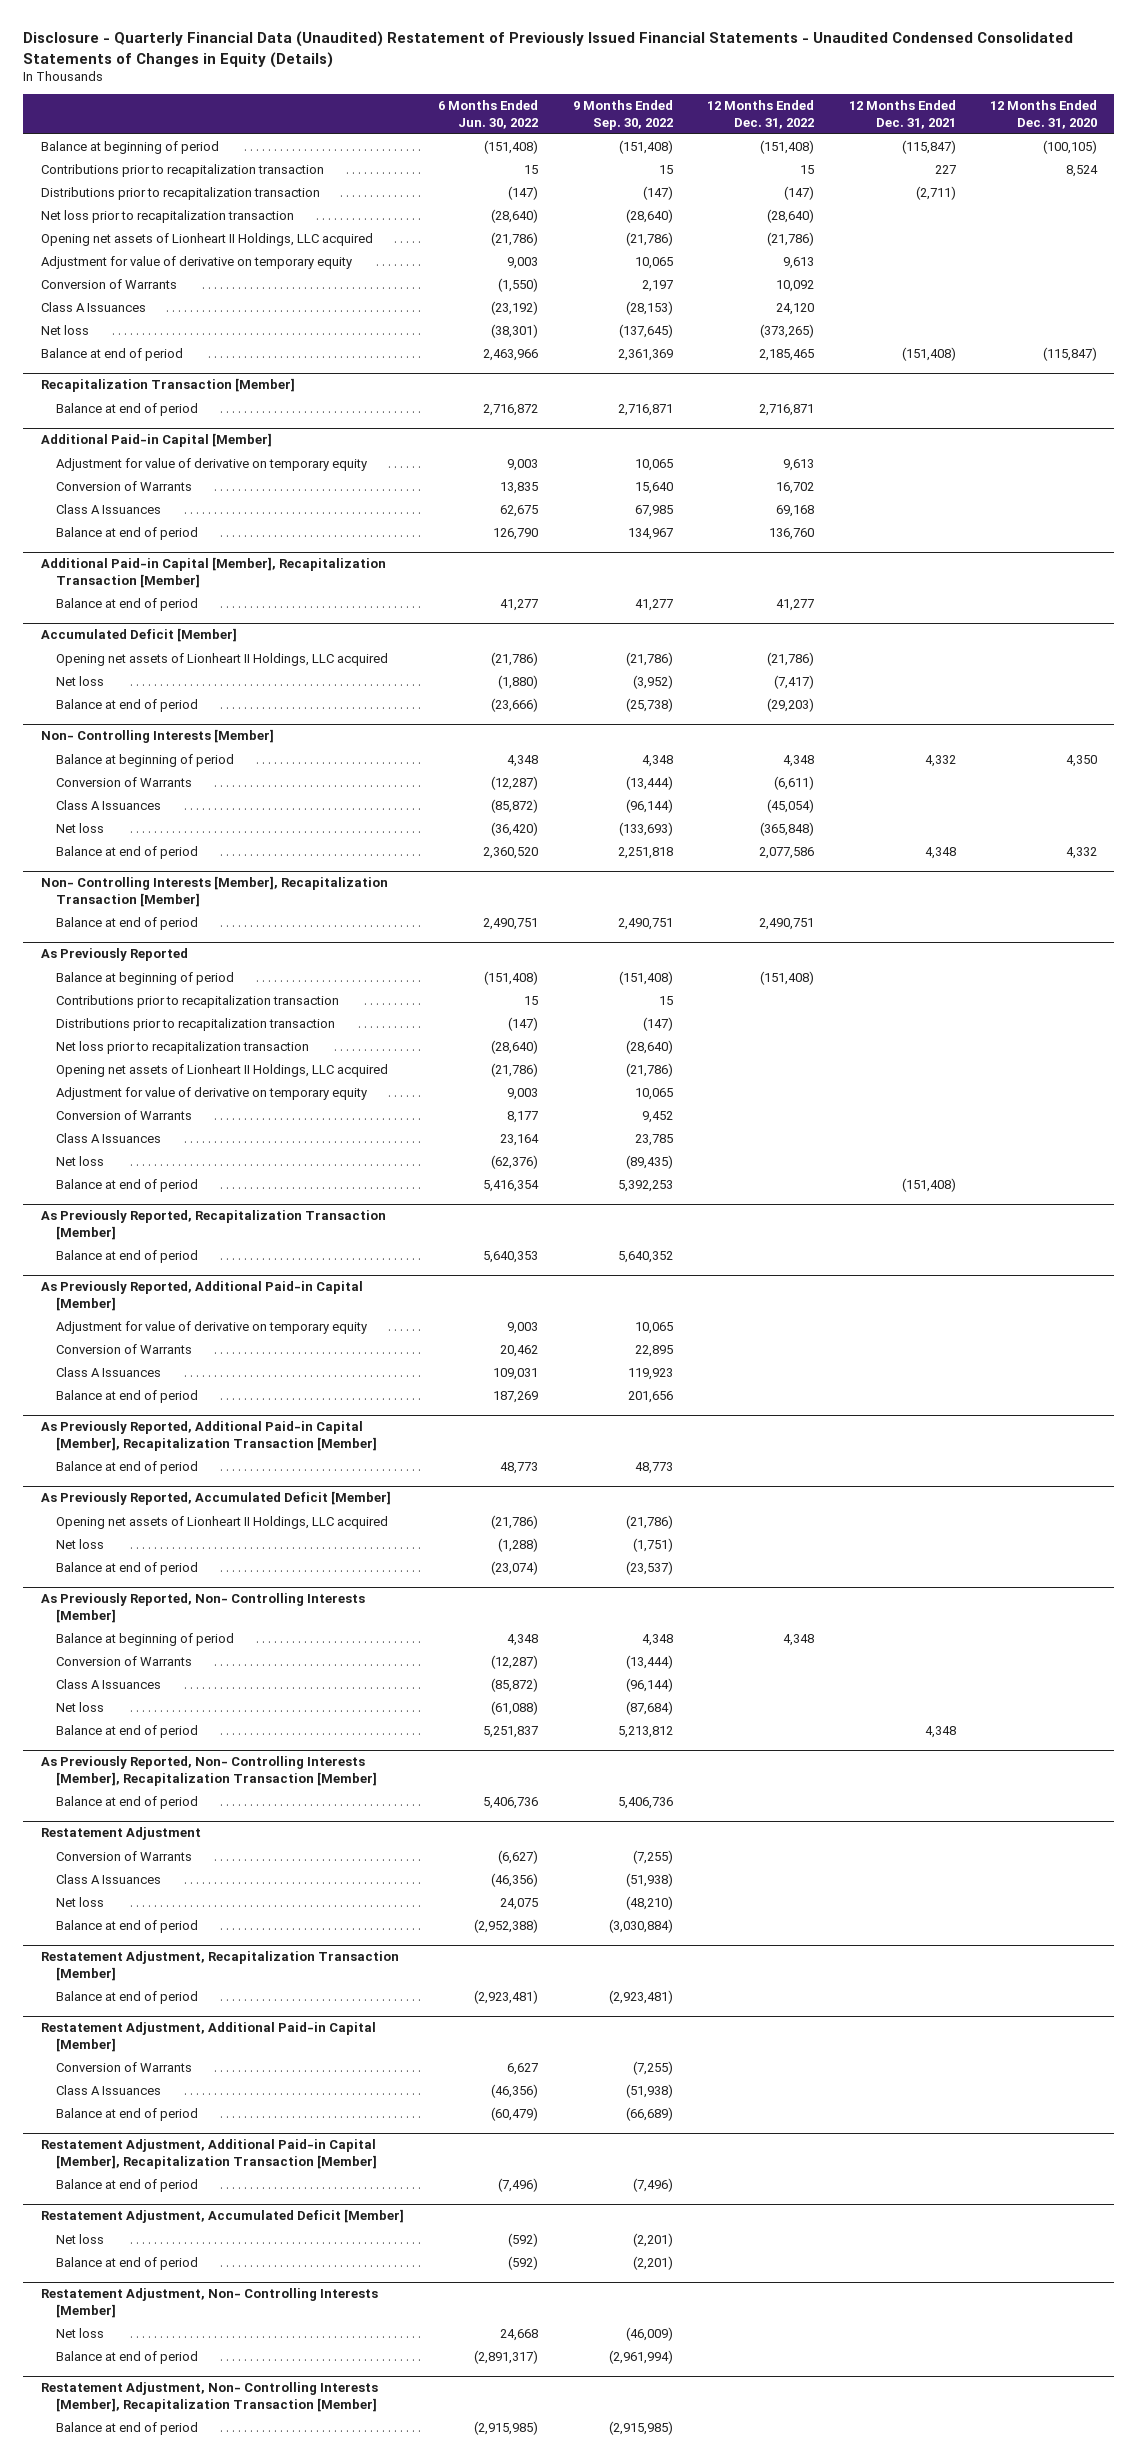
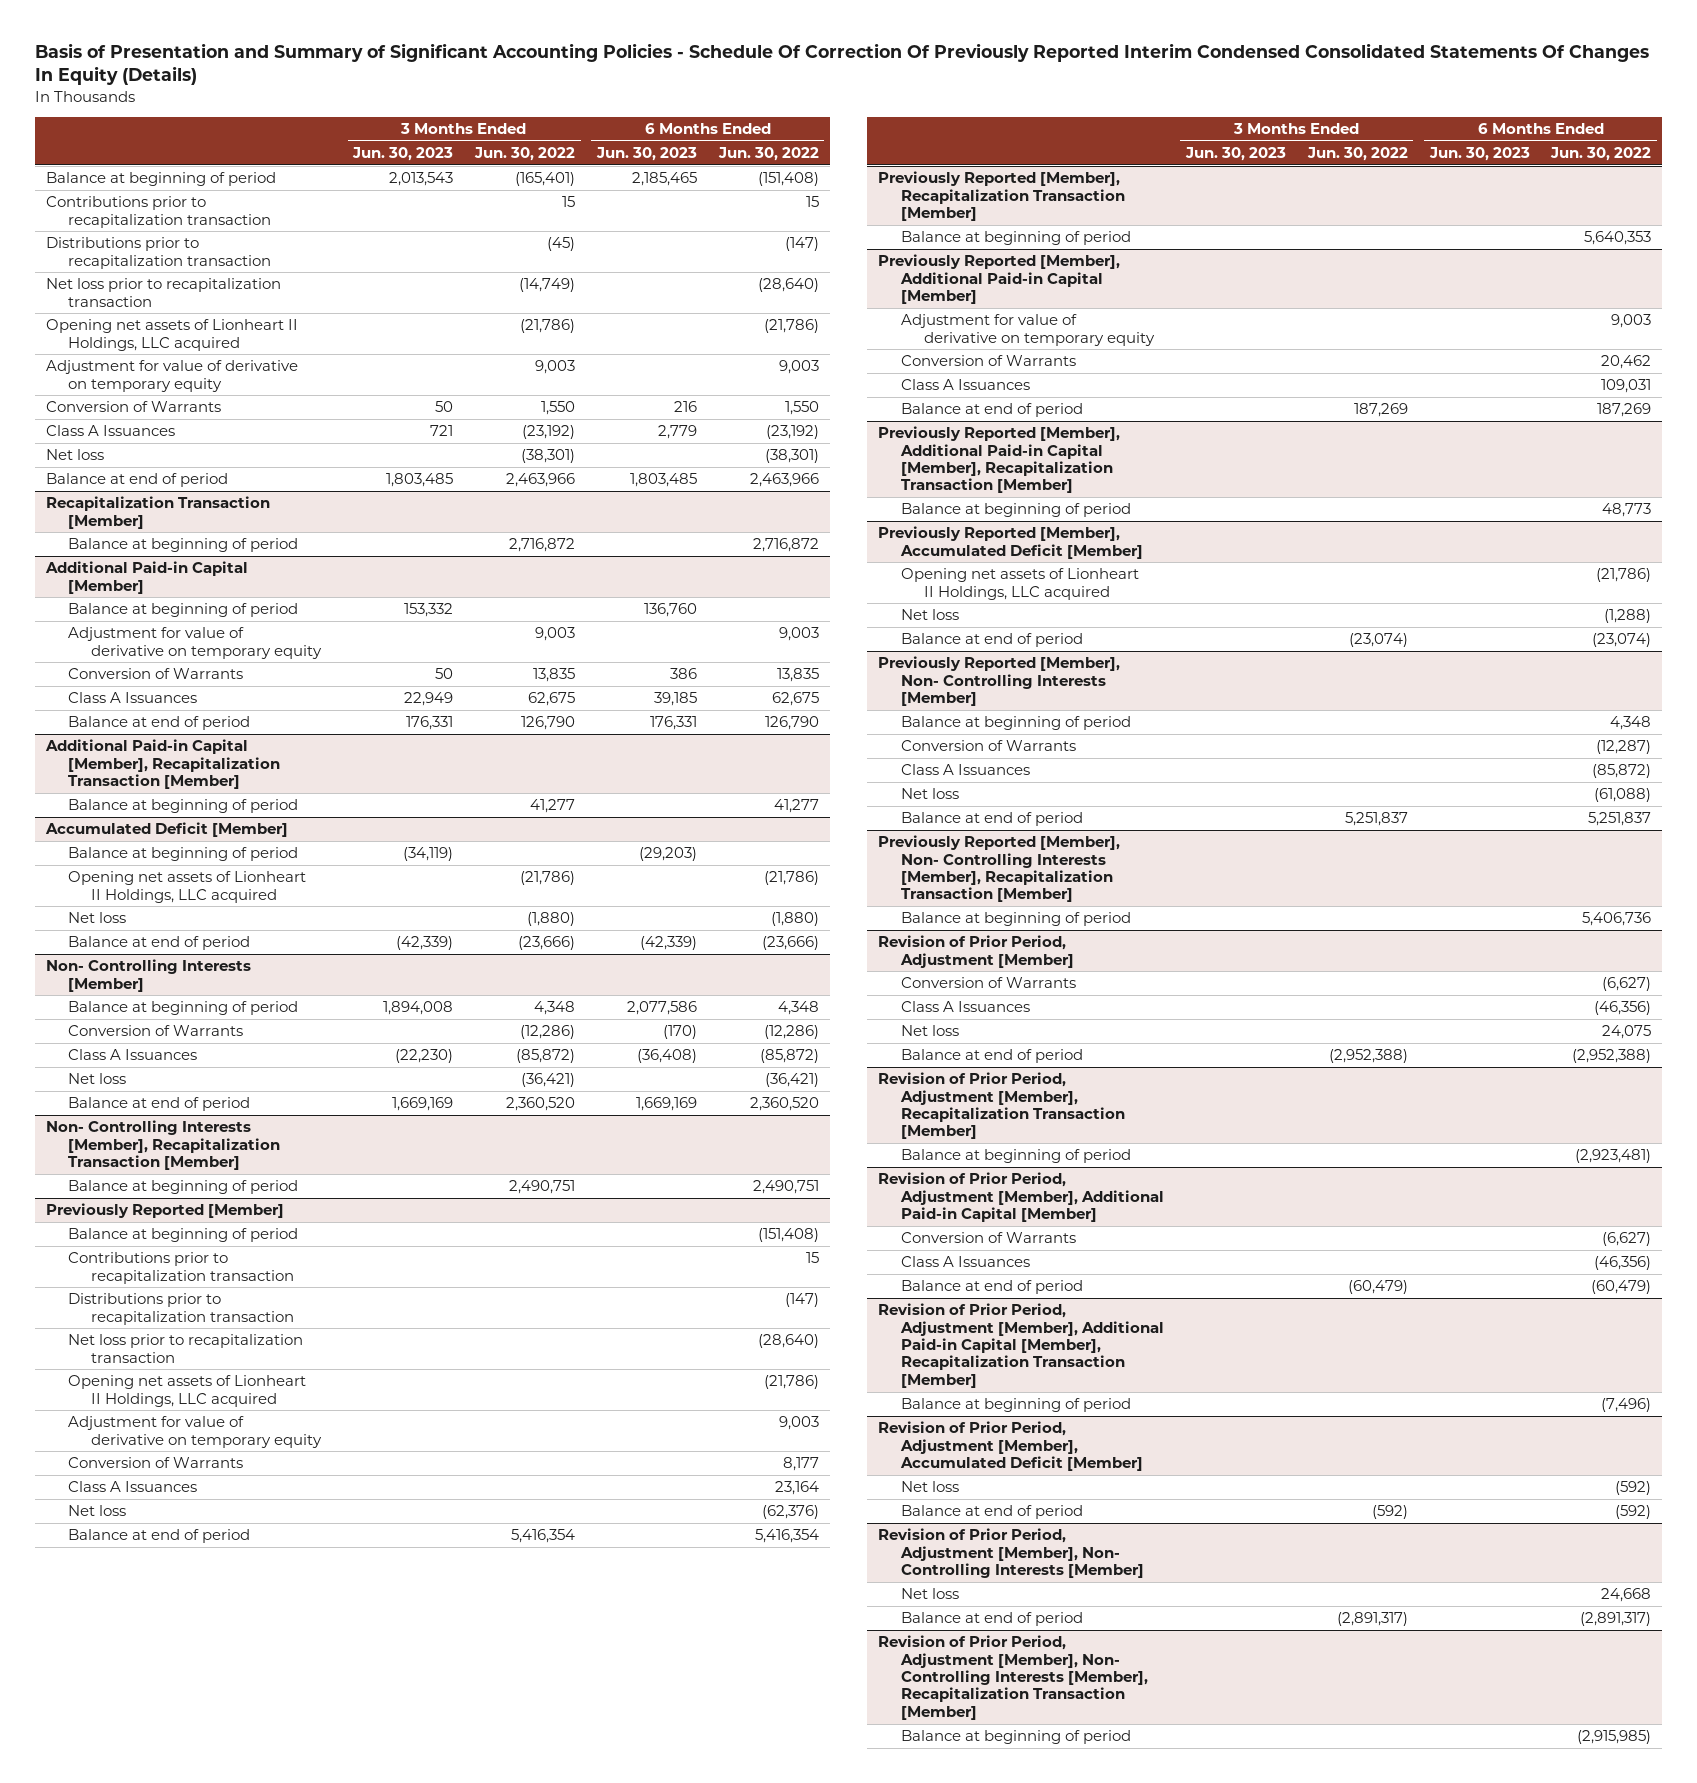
- Disclosure - Quarterly Financial Data (Unaudited) Restatement of Previously Issued Financial Statements - Unaudited Condensed Consolidated Statements of Changes in Equity (Details)
+ Basis of Presentation and Summary of Significant Accounting Policies - Schedule Of Correction Of Previously Reported Interim Condensed Consolidated Statements Of Changes In Equity (Details)
- | 6 Months Ended Jun. 30, 2022 | 9 Months Ended Sep. 30, 2022 | 12 Months Ended Dec. 31, 2022 | 12 Months Ended Dec. 31, 2021 | 12 Months Ended Dec. 31, 2020
+ | 3 Months Ended Jun. 30, 2023 | 3 Months Ended Jun. 30, 2022 | 6 Months Ended Jun. 30, 2023 | 6 Months Ended Jun. 30, 2022
- Conversion of Warrants | (1,550) | 2,197 | 10,092 | |
+ Conversion of Warrants | 50 | 1,550 | 216 | 1,550
@ Recapitalization Transaction [Member]
- Balance at end of period | 2,716,872 | 2,716,871 | 2,716,871 | |
+ Balance at beginning of period | | 2,716,872 | | 2,716,872
@ Additional Paid-in Capital [Member]
+ Balance at beginning of period | 153,332 | | 136,760 |
@ Additional Paid-in Capital [Member], Recapitalization Transaction [Member]
- Balance at end of period | 41,277 | 41,277 | 41,277 | |
+ Balance at beginning of period | | 41,277 | | 41,277
@ Accumulated Deficit [Member]
+ Balance at beginning of period | (34,119) | | (29,203) |
@ Non- Controlling Interests [Member]
- Conversion of Warrants | (12,287) | (13,444) | (6,611) | |
+ Conversion of Warrants | | (12,286) | (170) | (12,286)
- Net loss | (36,420) | (133,693) | (365,848) | |
+ Net loss | | (36,421) | | (36,421)
@ Non- Controlling Interests [Member], Recapitalization Transaction [Member]
- Balance at end of period | 2,490,751 | 2,490,751 | 2,490,751 | |
- As Previously Reported
@ Non- Controlling Interests [Member], Recapitalization Transaction [Member]
+ Balance at beginning of period | | 2,490,751 | | 2,490,751
+ Previously Reported [Member]
- As Previously Reported, Recapitalization Transaction [Member]
- Balance at end of period | 5,640,353 | 5,640,352 | | |
- As Previously Reported, Additional Paid-in Capital [Member]
+ Previously Reported [Member], Recapitalization Transaction [Member]
+ Balance at beginning of period | | | | 5,640,353
+ Previously Reported [Member], Additional Paid-in Capital [Member]
- As Previously Reported, Additional Paid-in Capital [Member], Recapitalization Transaction [Member]
- Balance at end of period | 48,773 | 48,773 | | |
- As Previously Reported, Accumulated Deficit [Member]
+ Previously Reported [Member], Additional Paid-in Capital [Member], Recapitalization Transaction [Member]
+ Balance at beginning of period | | | | 48,773
+ Previously Reported [Member], Accumulated Deficit [Member]
- As Previously Reported, Non- Controlling Interests [Member]
+ Previously Reported [Member], Non- Controlling Interests [Member]
- As Previously Reported, Non- Controlling Interests [Member], Recapitalization Transaction [Member]
- Balance at end of period | 5,406,736 | 5,406,736 | | |
- Restatement Adjustment
+ Previously Reported [Member], Non- Controlling Interests [Member], Recapitalization Transaction [Member]
+ Balance at beginning of period | | | | 5,406,736
+ Revision of Prior Period, Adjustment [Member]
- Restatement Adjustment, Recapitalization Transaction [Member]
- Balance at end of period | (2,923,481) | (2,923,481) | | |
- Restatement Adjustment, Additional Paid-in Capital [Member]
- Conversion of Warrants | 6,627 | (7,255) | | |
+ Revision of Prior Period, Adjustment [Member], Recapitalization Transaction [Member]
+ Balance at beginning of period | | | | (2,923,481)
+ Revision of Prior Period, Adjustment [Member], Additional Paid-in Capital [Member]
+ Conversion of Warrants | | | | (6,627)
- Restatement Adjustment, Additional Paid-in Capital [Member], Recapitalization Transaction [Member]
- Balance at end of period | (7,496) | (7,496) | | |
- Restatement Adjustment, Accumulated Deficit [Member]
+ Revision of Prior Period, Adjustment [Member], Additional Paid-in Capital [Member], Recapitalization Transaction [Member]
+ Balance at beginning of period | | | | (7,496)
+ Revision of Prior Period, Adjustment [Member], Accumulated Deficit [Member]
- Restatement Adjustment, Non- Controlling Interests [Member]
+ Revision of Prior Period, Adjustment [Member], Non- Controlling Interests [Member]
- Restatement Adjustment, Non- Controlling Interests [Member], Recapitalization Transaction [Member]
- Balance at end of period | (2,915,985) | (2,915,985) | | |
+ Revision of Prior Period, Adjustment [Member], Non- Controlling Interests [Member], Recapitalization Transaction [Member]
+ Balance at beginning of period | | | | (2,915,985)

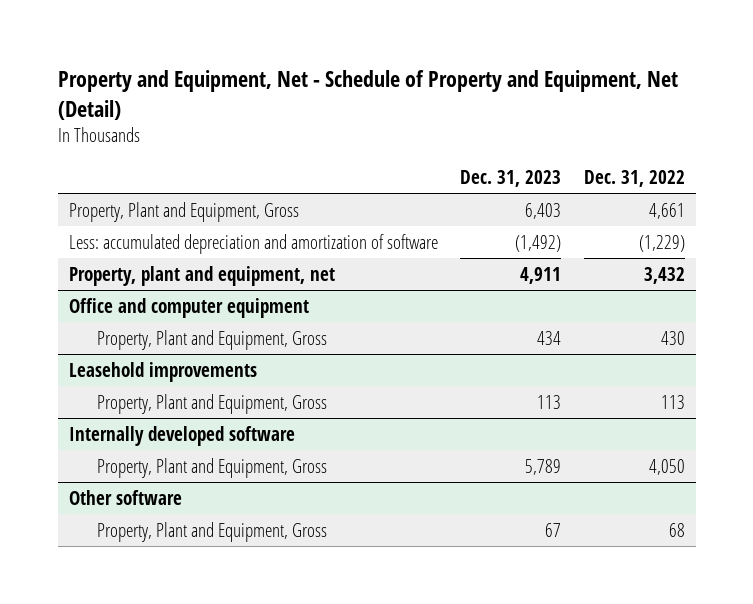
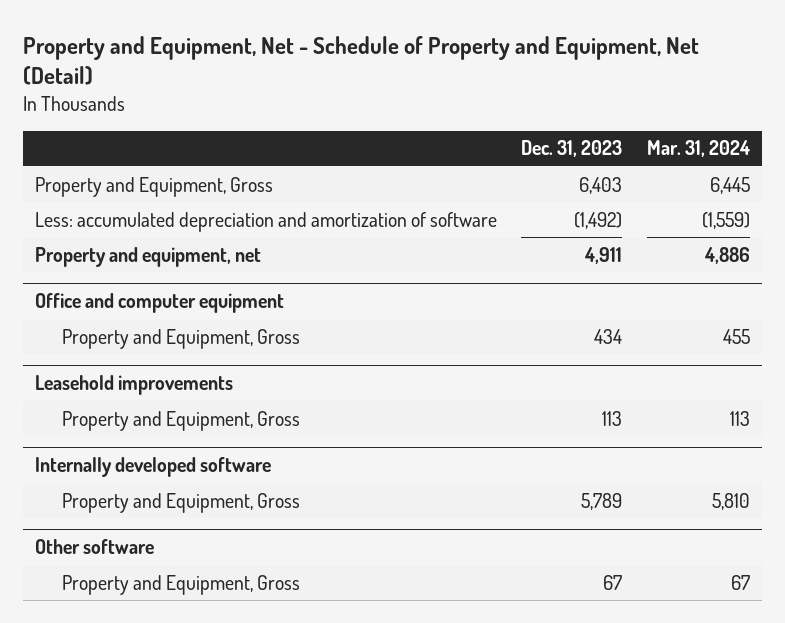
- | Dec. 31, 2023 | Dec. 31, 2022
+ | Dec. 31, 2023 | Mar. 31, 2024
- Property, Plant and Equipment, Gross | 6,403 | 4,661
+ Property and Equipment, Gross | 6,403 | 6,445
- Property, plant and equipment, net | 4,911 | 3,432
+ Property and equipment, net | 4,911 | 4,886
@ Office and computer equipment
- Property, Plant and Equipment, Gross | 434 | 430
+ Property and Equipment, Gross | 434 | 455
@ Leasehold improvements
- Property, Plant and Equipment, Gross | 113 | 113
+ Property and Equipment, Gross | 113 | 113
@ Internally developed software
- Property, Plant and Equipment, Gross | 5,789 | 4,050
+ Property and Equipment, Gross | 5,789 | 5,810
@ Other software
- Property, Plant and Equipment, Gross | 67 | 68
+ Property and Equipment, Gross | 67 | 67

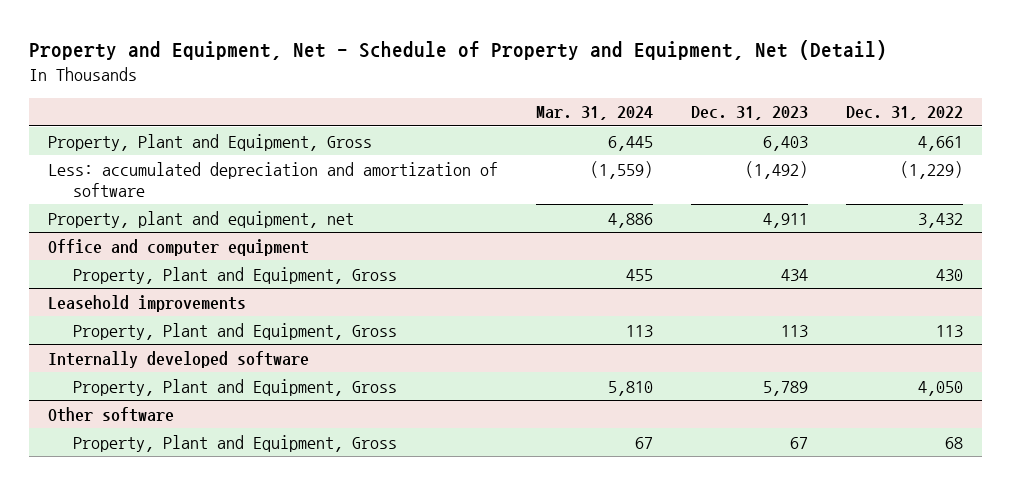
- | Dec. 31, 2023 | Mar. 31, 2024
+ | Mar. 31, 2024 | Dec. 31, 2023 | Dec. 31, 2022
- Property and Equipment, Gross | 6,403 | 6,445
+ Property, Plant and Equipment, Gross | 6,445 | 6,403 | 4,661
- Property and equipment, net | 4,911 | 4,886
+ Property, plant and equipment, net | 4,886 | 4,911 | 3,432
@ Office and computer equipment
- Property and Equipment, Gross | 434 | 455
+ Property, Plant and Equipment, Gross | 455 | 434 | 430
@ Leasehold improvements
- Property and Equipment, Gross | 113 | 113
+ Property, Plant and Equipment, Gross | 113 | 113 | 113
@ Internally developed software
- Property and Equipment, Gross | 5,789 | 5,810
+ Property, Plant and Equipment, Gross | 5,810 | 5,789 | 4,050
@ Other software
- Property and Equipment, Gross | 67 | 67
+ Property, Plant and Equipment, Gross | 67 | 67 | 68

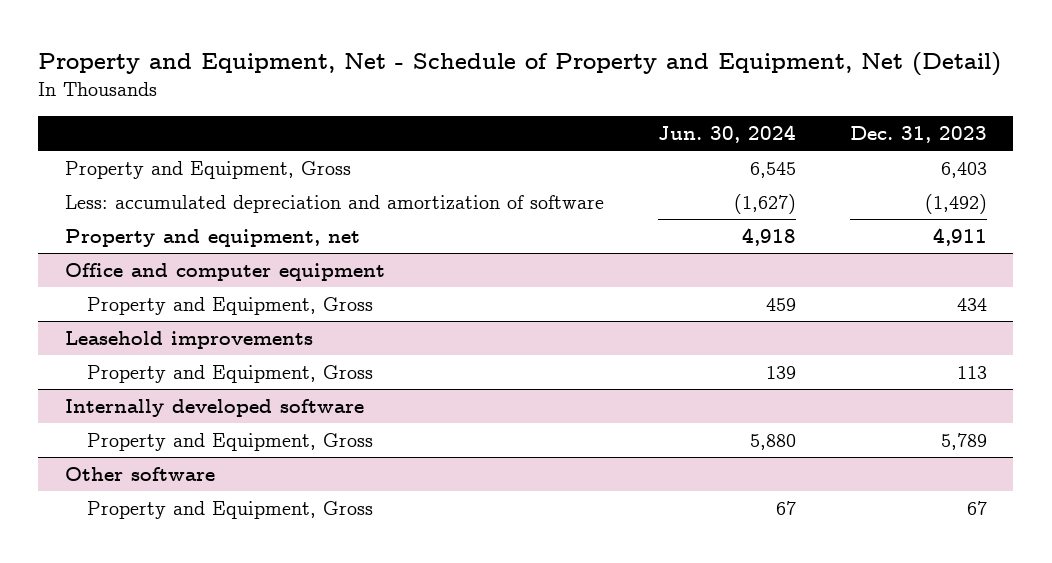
- | Mar. 31, 2024 | Dec. 31, 2023 | Dec. 31, 2022
+ | Jun. 30, 2024 | Dec. 31, 2023
- Property, Plant and Equipment, Gross | 6,445 | 6,403 | 4,661
+ Property and Equipment, Gross | 6,545 | 6,403
- Property, plant and equipment, net | 4,886 | 4,911 | 3,432
+ Property and equipment, net | 4,918 | 4,911
@ Office and computer equipment
- Property, Plant and Equipment, Gross | 455 | 434 | 430
+ Property and Equipment, Gross | 459 | 434
@ Leasehold improvements
- Property, Plant and Equipment, Gross | 113 | 113 | 113
+ Property and Equipment, Gross | 139 | 113
@ Internally developed software
- Property, Plant and Equipment, Gross | 5,810 | 5,789 | 4,050
+ Property and Equipment, Gross | 5,880 | 5,789
@ Other software
- Property, Plant and Equipment, Gross | 67 | 67 | 68
+ Property and Equipment, Gross | 67 | 67

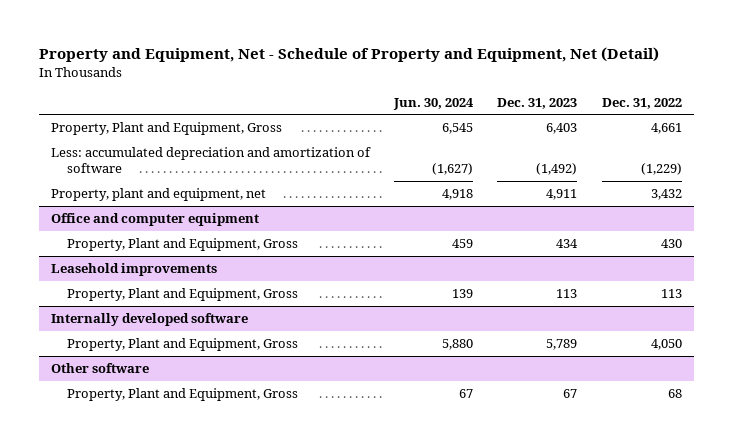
- | Jun. 30, 2024 | Dec. 31, 2023
+ | Jun. 30, 2024 | Dec. 31, 2023 | Dec. 31, 2022
- Property and Equipment, Gross | 6,545 | 6,403
+ Property, Plant and Equipment, Gross | 6,545 | 6,403 | 4,661
- Property and equipment, net | 4,918 | 4,911
+ Property, plant and equipment, net | 4,918 | 4,911 | 3,432
@ Office and computer equipment
- Property and Equipment, Gross | 459 | 434
+ Property, Plant and Equipment, Gross | 459 | 434 | 430
@ Leasehold improvements
- Property and Equipment, Gross | 139 | 113
+ Property, Plant and Equipment, Gross | 139 | 113 | 113
@ Internally developed software
- Property and Equipment, Gross | 5,880 | 5,789
+ Property, Plant and Equipment, Gross | 5,880 | 5,789 | 4,050
@ Other software
- Property and Equipment, Gross | 67 | 67
+ Property, Plant and Equipment, Gross | 67 | 67 | 68

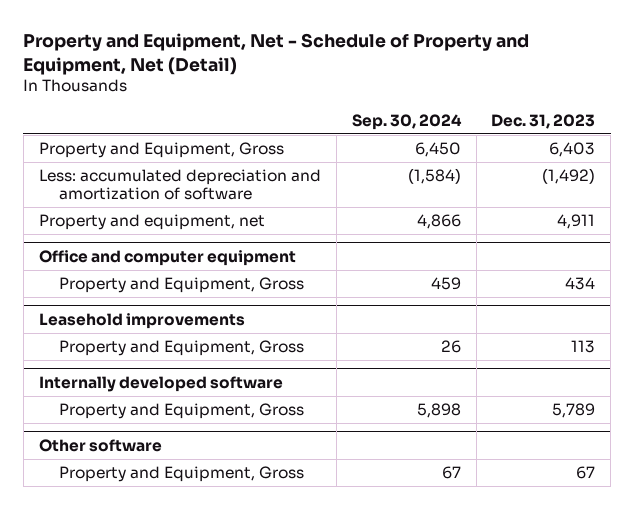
- | Jun. 30, 2024 | Dec. 31, 2023 | Dec. 31, 2022
+ | Sep. 30, 2024 | Dec. 31, 2023
- Property, Plant and Equipment, Gross | 6,545 | 6,403 | 4,661
+ Property and Equipment, Gross | 6,450 | 6,403
- Property, plant and equipment, net | 4,918 | 4,911 | 3,432
+ Property and equipment, net | 4,866 | 4,911
@ Office and computer equipment
- Property, Plant and Equipment, Gross | 459 | 434 | 430
+ Property and Equipment, Gross | 459 | 434
@ Leasehold improvements
- Property, Plant and Equipment, Gross | 139 | 113 | 113
+ Property and Equipment, Gross | 26 | 113
@ Internally developed software
- Property, Plant and Equipment, Gross | 5,880 | 5,789 | 4,050
+ Property and Equipment, Gross | 5,898 | 5,789
@ Other software
- Property, Plant and Equipment, Gross | 67 | 67 | 68
+ Property and Equipment, Gross | 67 | 67

